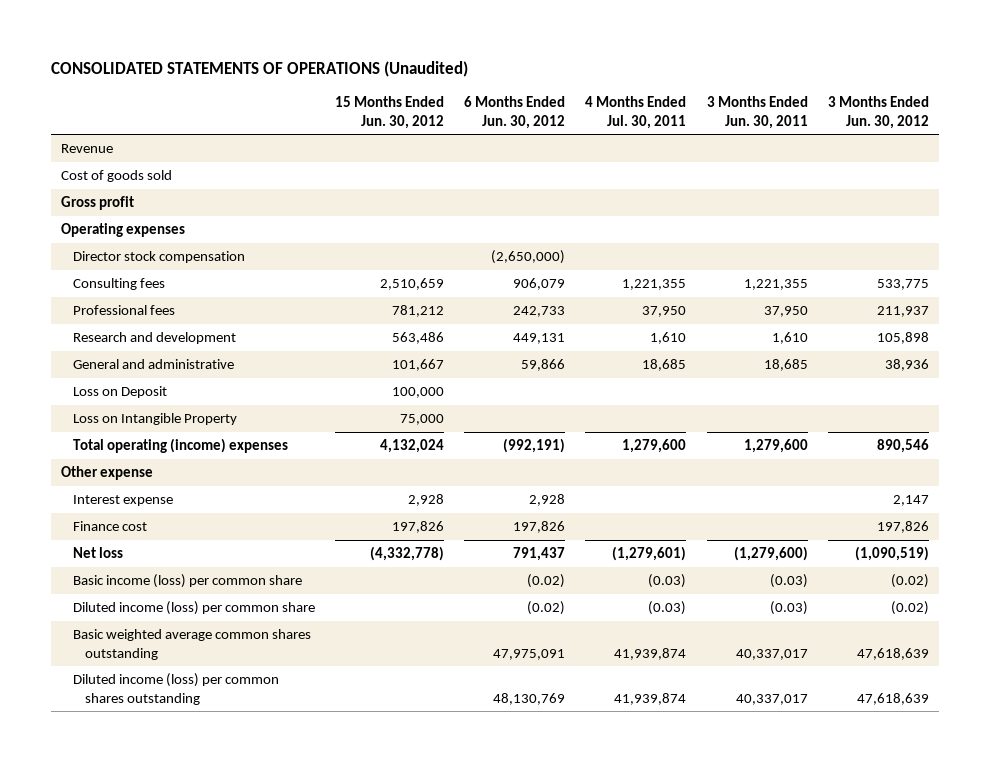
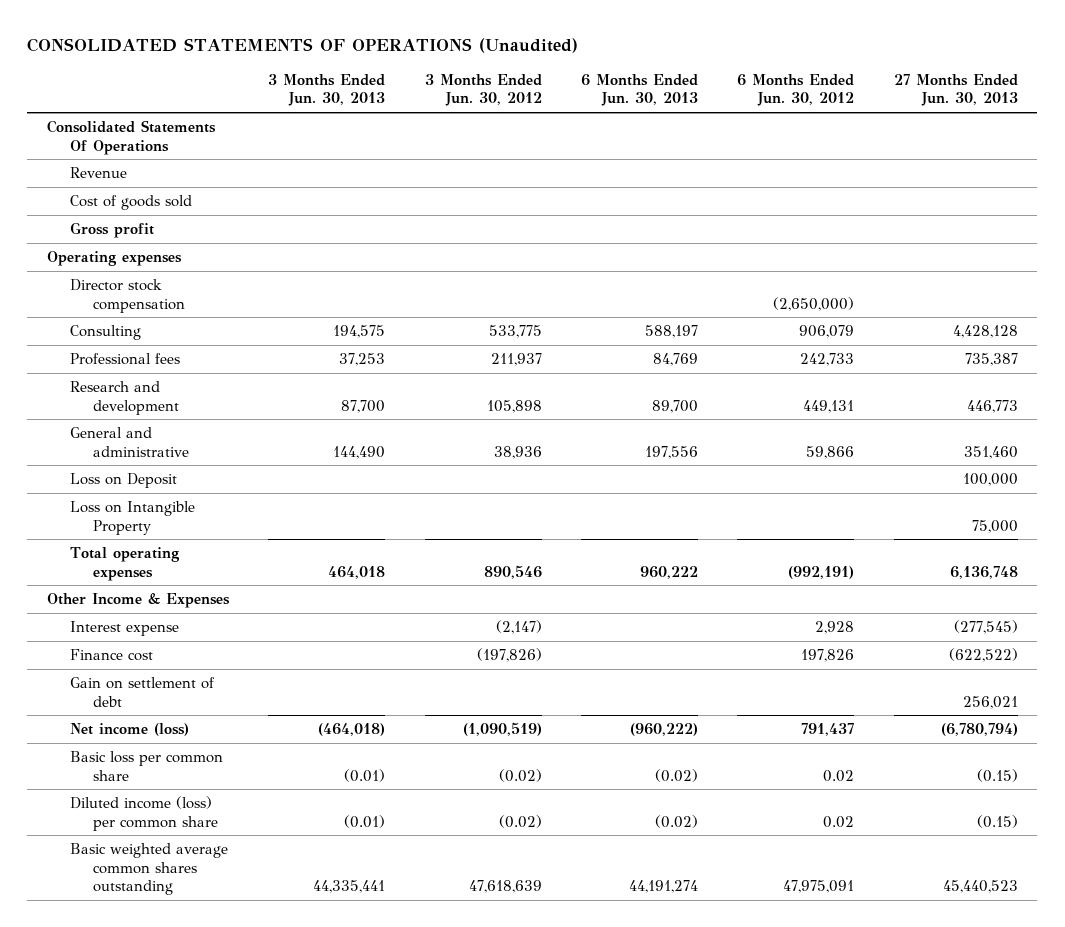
- | 15 Months Ended Jun. 30, 2012 | 6 Months Ended Jun. 30, 2012 | 4 Months Ended Jul. 30, 2011 | 3 Months Ended Jun. 30, 2011 | 3 Months Ended Jun. 30, 2012
+ | 3 Months Ended Jun. 30, 2013 | 3 Months Ended Jun. 30, 2012 | 6 Months Ended Jun. 30, 2013 | 6 Months Ended Jun. 30, 2012 | 27 Months Ended Jun. 30, 2013
+ Consolidated Statements Of Operations
- Consulting fees | 2,510,659 | 906,079 | 1,221,355 | 1,221,355 | 533,775
+ Consulting | 194,575 | 533,775 | 588,197 | 906,079 | 4,428,128
- Total operating (income) expenses | 4,132,024 | (992,191) | 1,279,600 | 1,279,600 | 890,546
- Other expense
- Interest expense | 2,928 | 2,928 | | | 2,147
- Finance cost | 197,826 | 197,826 | | | 197,826
- Net loss | (4,332,778) | 791,437 | (1,279,601) | (1,279,600) | (1,090,519)
- Basic income (loss) per common share | | (0.02) | (0.03) | (0.03) | (0.02)
- Diluted income (loss) per common share | | (0.02) | (0.03) | (0.03) | (0.02)
+ Total operating expenses | 464,018 | 890,546 | 960,222 | (992,191) | 6,136,748
+ Other Income & Expenses
+ Interest expense | | (2,147) | | 2,928 | (277,545)
+ Finance cost | | (197,826) | | 197,826 | (622,522)
+ Gain on settlement of debt | | | | | 256,021
+ Net income (loss) | (464,018) | (1,090,519) | (960,222) | 791,437 | (6,780,794)
+ Basic loss per common share | (0.01) | (0.02) | (0.02) | 0.02 | (0.15)
+ Diluted income (loss) per common share | (0.01) | (0.02) | (0.02) | 0.02 | (0.15)
- Diluted income (loss) per common shares outstanding | | 48,130,769 | 41,939,874 | 40,337,017 | 47,618,639

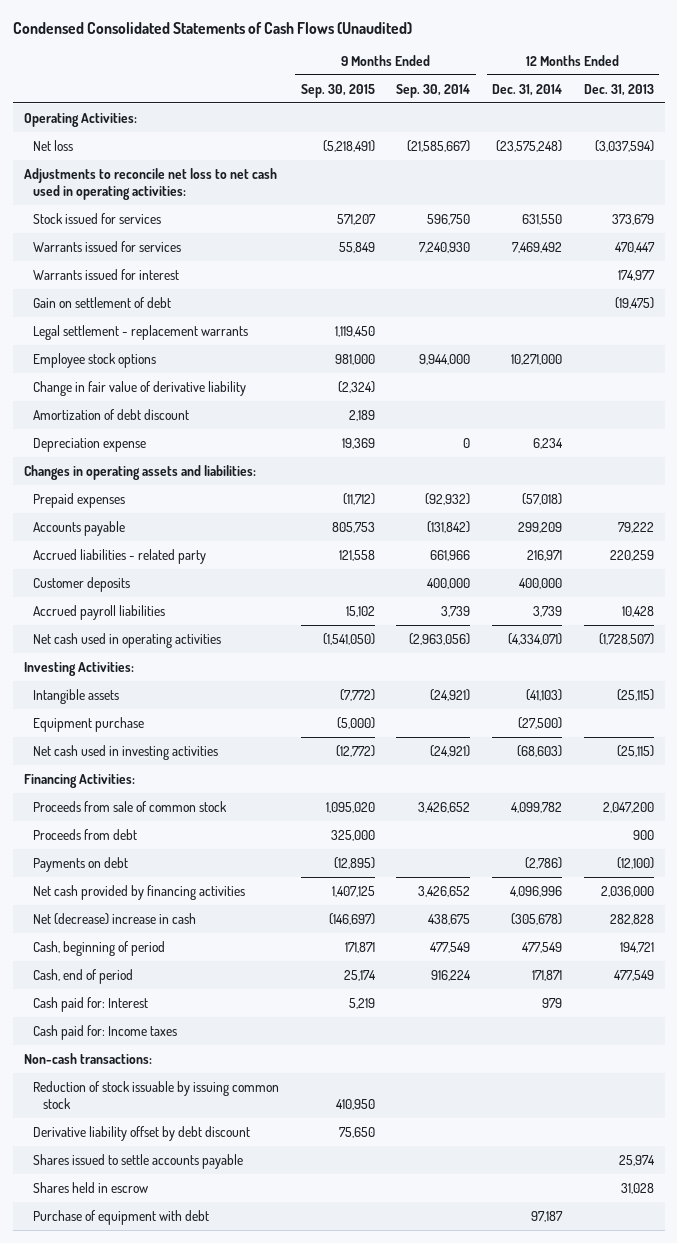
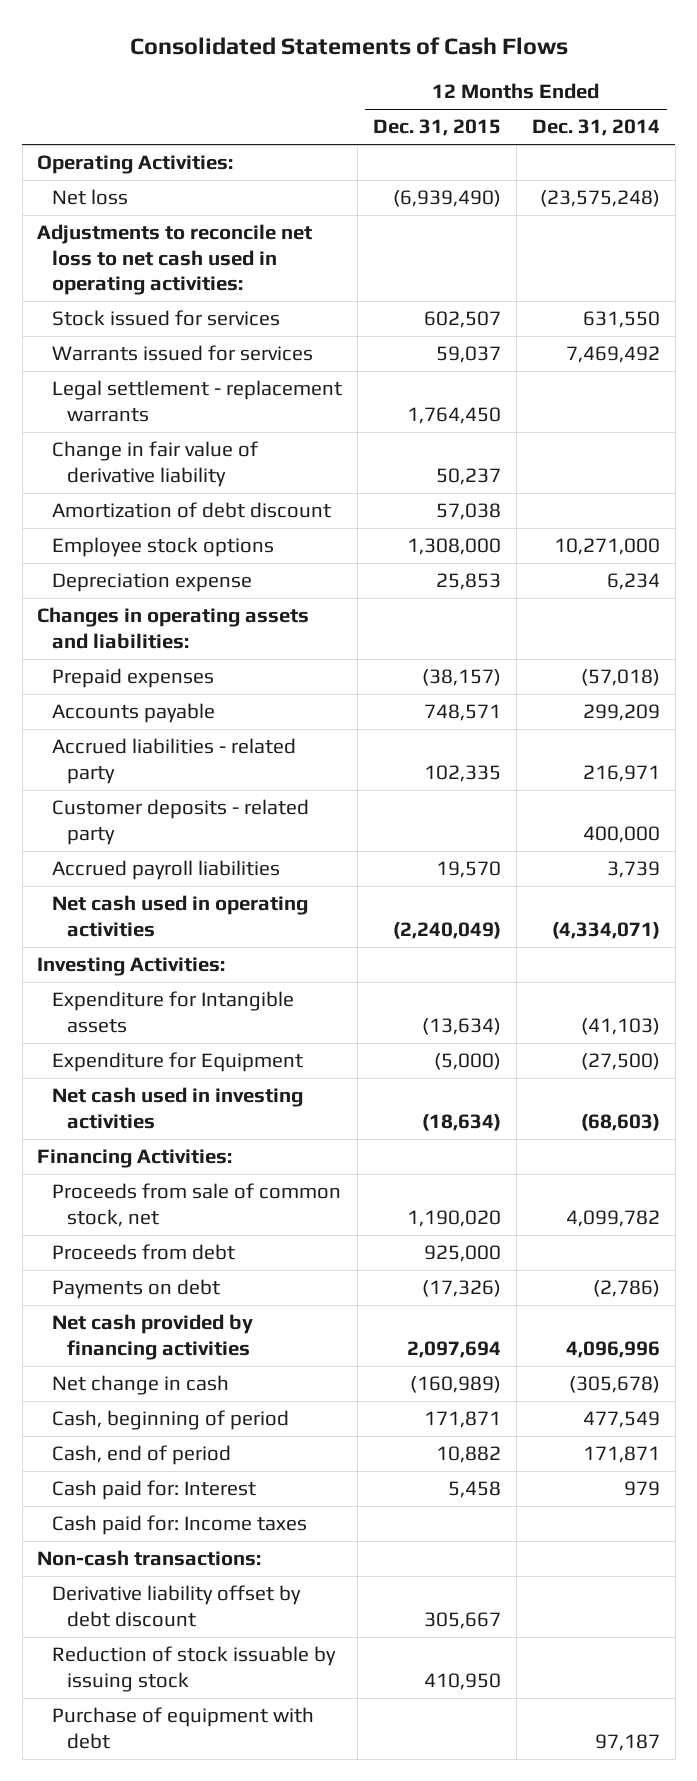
- Condensed Consolidated Statements of Cash Flows (Unaudited)
+ Consolidated Statements of Cash Flows
- | 9 Months Ended Sep. 30, 2015 | 9 Months Ended Sep. 30, 2014 | 12 Months Ended Dec. 31, 2014 | 12 Months Ended Dec. 31, 2013
+ | 12 Months Ended Dec. 31, 2015 | 12 Months Ended Dec. 31, 2014
- Warrants issued for interest | | | | 174,977
- Gain on settlement of debt | | | | (19,475)
moved down: Employee stock options | 1,308,000 | 10,271,000
- Customer deposits | | 400,000 | 400,000 |
+ Customer deposits - related party | | 400,000
- Intangible assets | (7,772) | (24,921) | (41,103) | (25,115)
- Equipment purchase | (5,000) | | (27,500) |
+ Expenditure for Intangible assets | (13,634) | (41,103)
+ Expenditure for Equipment | (5,000) | (27,500)
- Proceeds from sale of common stock | 1,095,020 | 3,426,652 | 4,099,782 | 2,047,200
+ Proceeds from sale of common stock, net | 1,190,020 | 4,099,782
- Net (decrease) increase in cash | (146,697) | 438,675 | (305,678) | 282,828
+ Net change in cash | (160,989) | (305,678)
- Reduction of stock issuable by issuing common stock | 410,950 | | |
- Shares issued to settle accounts payable | | | | 25,974
- Shares held in escrow | | | | 31,028
+ Reduction of stock issuable by issuing stock | 410,950 |

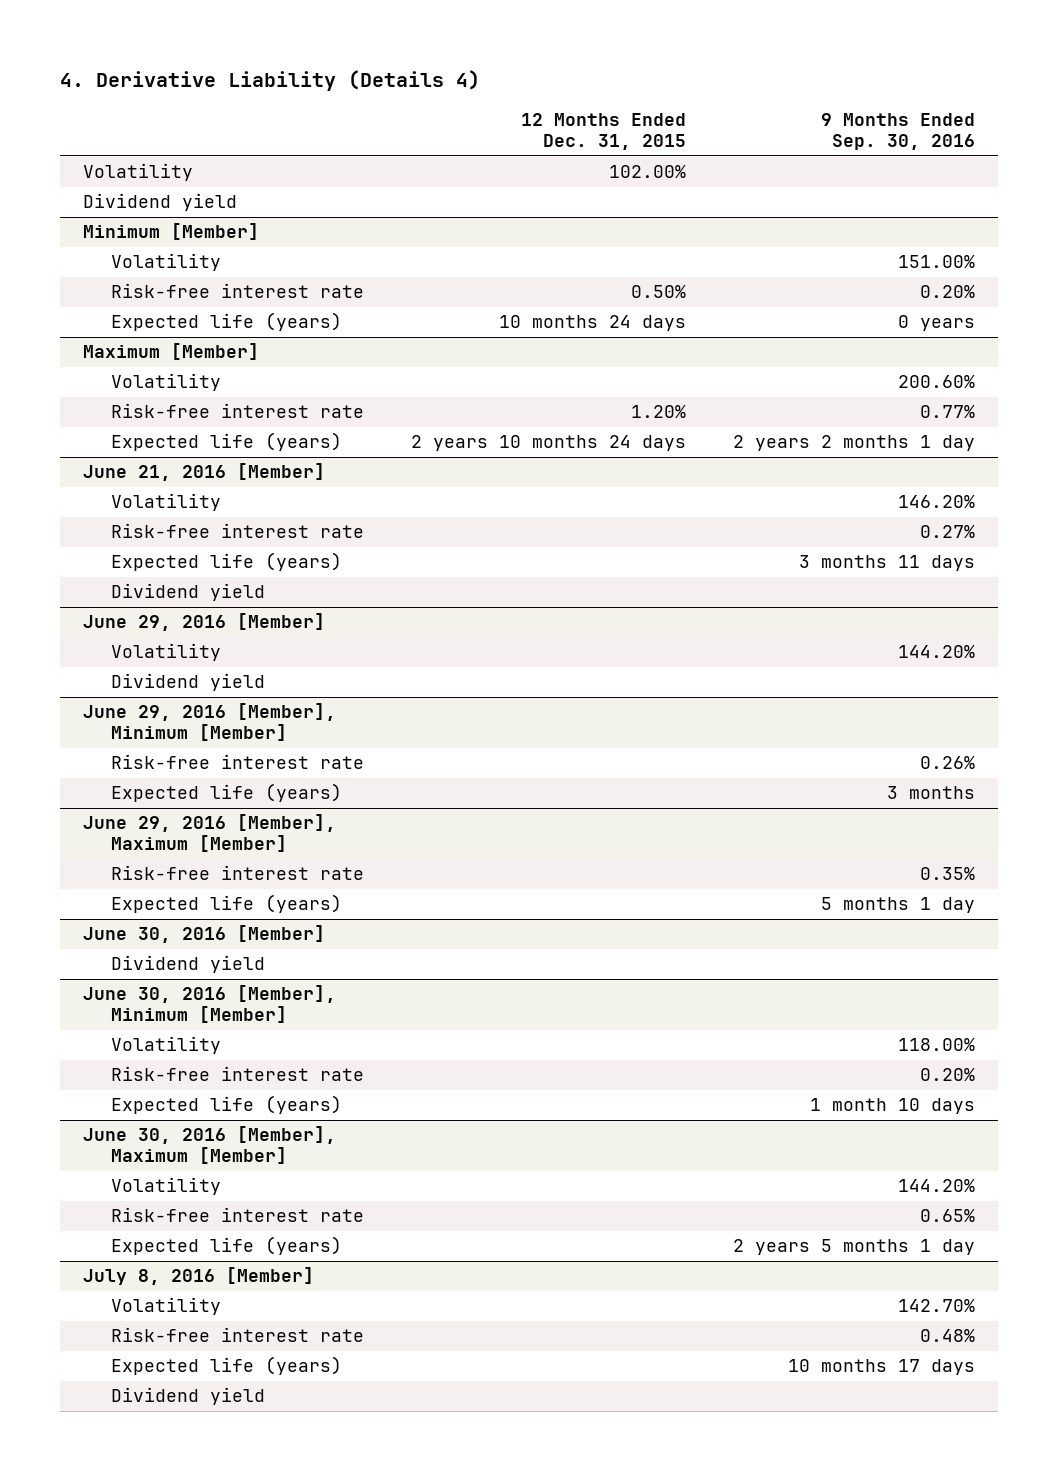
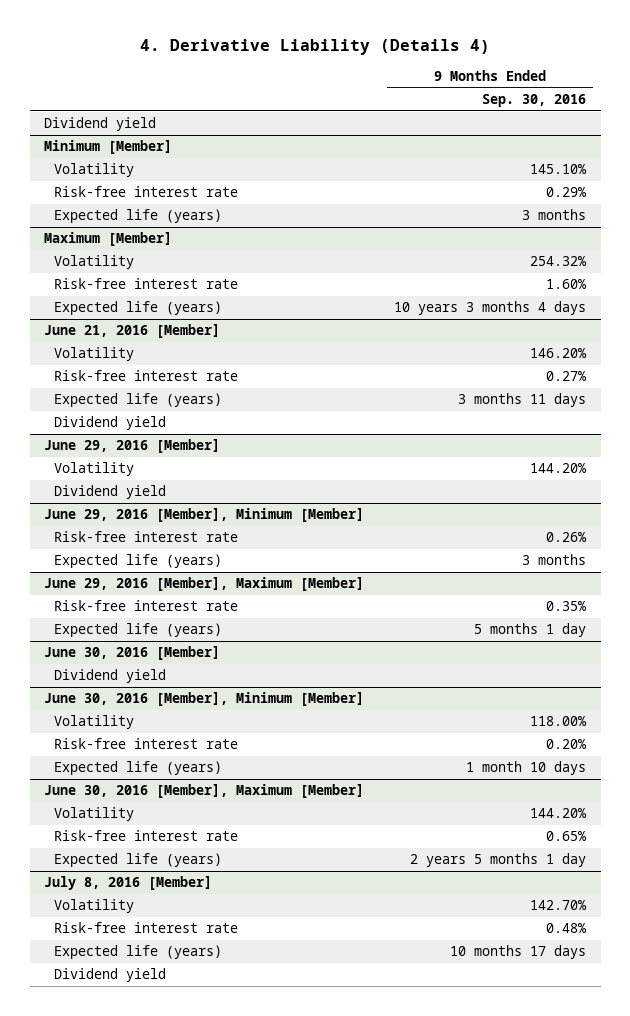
- | 12 Months Ended Dec. 31, 2015 | 9 Months Ended Sep. 30, 2016
+ | 9 Months Ended Sep. 30, 2016
- Volatility | 102.00% |
@ Minimum [Member]
- Volatility | | 151.00%
- Risk-free interest rate | 0.50% | 0.20%
- Expected life (years) | 10 months 24 days | 0 years
+ Volatility | 145.10%
+ Risk-free interest rate | 0.29%
+ Expected life (years) | 3 months
@ Maximum [Member]
- Volatility | | 200.60%
- Risk-free interest rate | 1.20% | 0.77%
- Expected life (years) | 2 years 10 months 24 days | 2 years 2 months 1 day
+ Volatility | 254.32%
+ Risk-free interest rate | 1.60%
+ Expected life (years) | 10 years 3 months 4 days

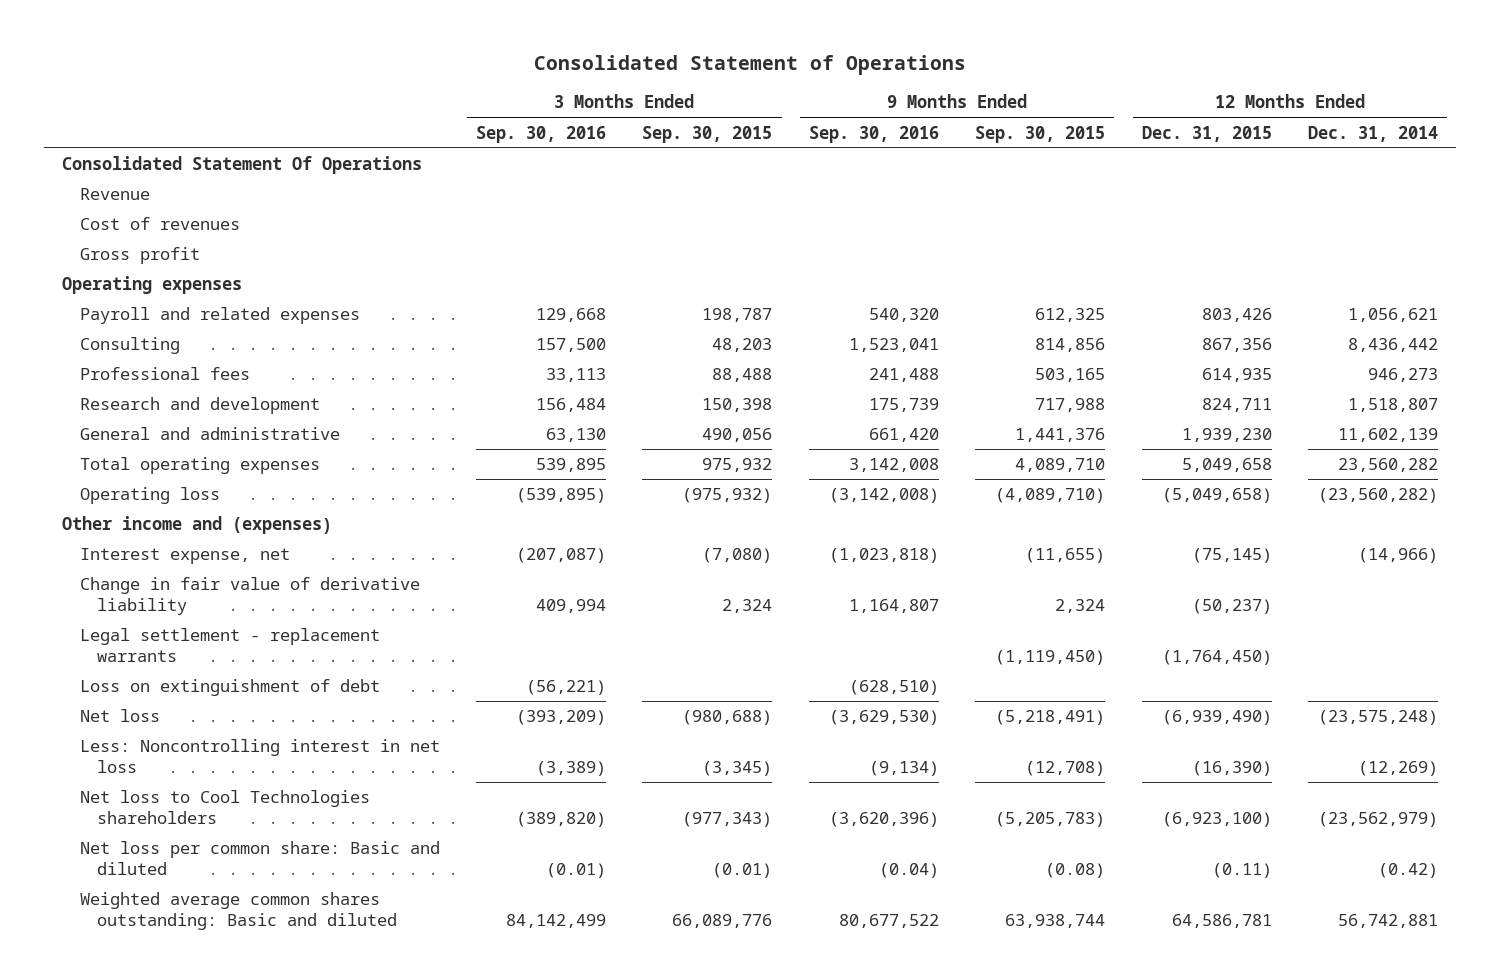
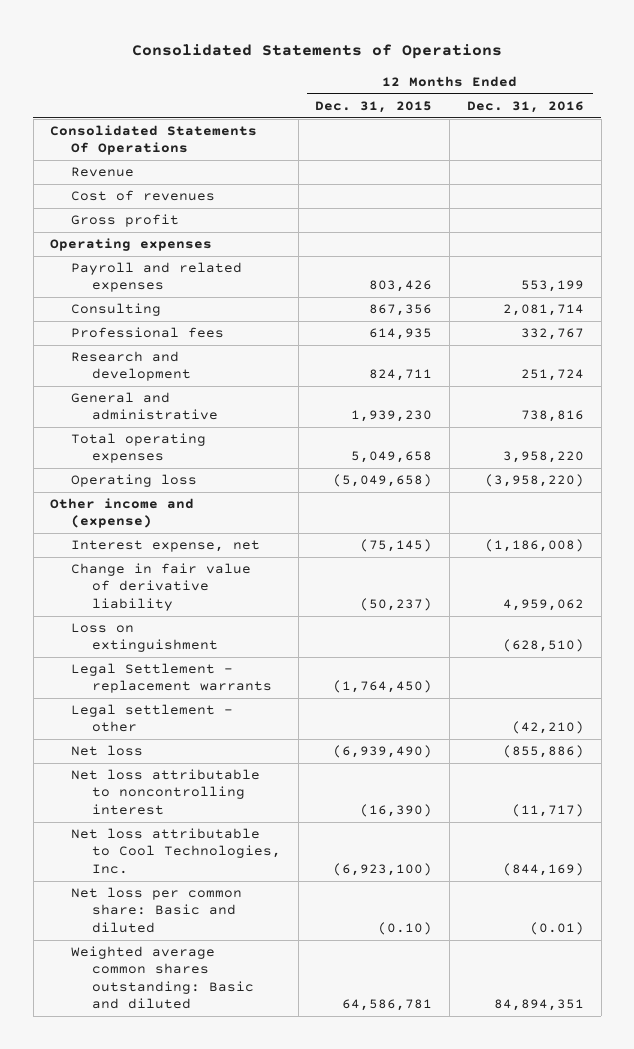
- Consolidated Statement of Operations
+ Consolidated Statements of Operations
- | 3 Months Ended Sep. 30, 2016 | 3 Months Ended Sep. 30, 2015 | 9 Months Ended Sep. 30, 2016 | 9 Months Ended Sep. 30, 2015 | 12 Months Ended Dec. 31, 2015 | 12 Months Ended Dec. 31, 2014
+ | 12 Months Ended Dec. 31, 2015 | 12 Months Ended Dec. 31, 2016
- Consolidated Statement Of Operations
+ Consolidated Statements Of Operations
- Other income and (expenses)
+ Other income and (expense)
- Legal settlement - replacement warrants | | | | (1,119,450) | (1,764,450) |
- Loss on extinguishment of debt | (56,221) | | (628,510) | | |
+ Loss on extinguishment | | (628,510)
+ Legal Settlement - replacement warrants | (1,764,450) |
+ Legal settlement - other | | (42,210)
- Less: Noncontrolling interest in net loss | (3,389) | (3,345) | (9,134) | (12,708) | (16,390) | (12,269)
- Net loss to Cool Technologies shareholders | (389,820) | (977,343) | (3,620,396) | (5,205,783) | (6,923,100) | (23,562,979)
- Net loss per common share: Basic and diluted | (0.01) | (0.01) | (0.04) | (0.08) | (0.11) | (0.42)
+ Net loss attributable to noncontrolling interest | (16,390) | (11,717)
+ Net loss attributable to Cool Technologies, Inc. | (6,923,100) | (844,169)
+ Net loss per common share: Basic and diluted | (0.10) | (0.01)

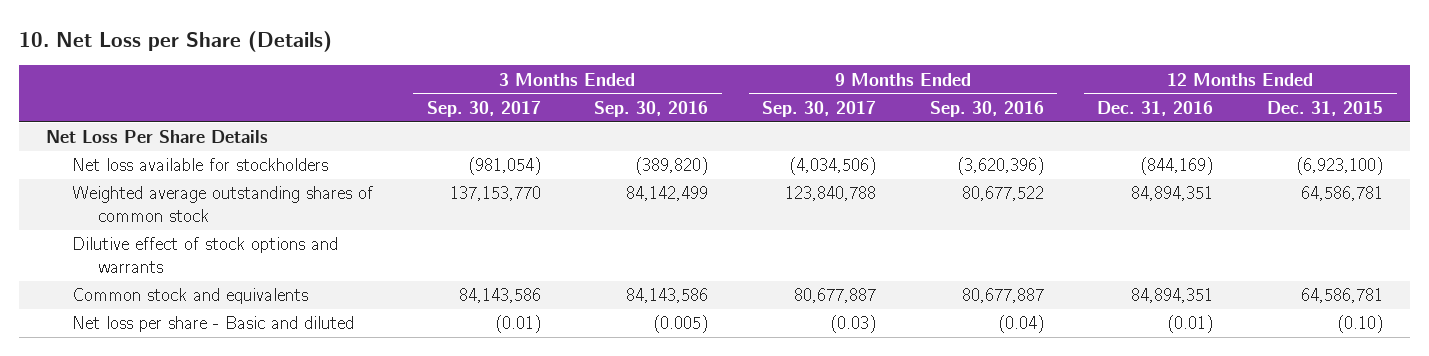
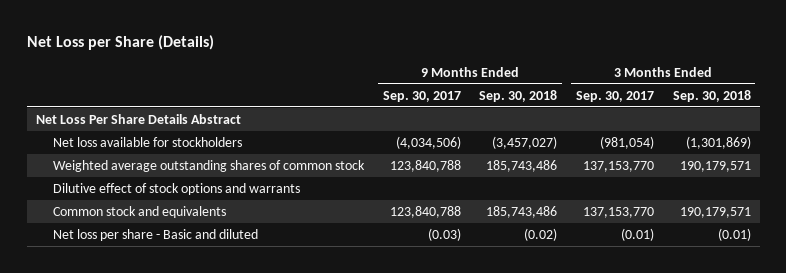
- 10. Net Loss per Share (Details)
+ Net Loss per Share (Details)
- | 3 Months Ended Sep. 30, 2017 | 3 Months Ended Sep. 30, 2016 | 9 Months Ended Sep. 30, 2017 | 9 Months Ended Sep. 30, 2016 | 12 Months Ended Dec. 31, 2016 | 12 Months Ended Dec. 31, 2015
+ | 9 Months Ended Sep. 30, 2017 | 9 Months Ended Sep. 30, 2018 | 3 Months Ended Sep. 30, 2017 | 3 Months Ended Sep. 30, 2018
- Net Loss Per Share Details
+ Net Loss Per Share Details Abstract
- Common stock and equivalents | 84,143,586 | 84,143,586 | 80,677,887 | 80,677,887 | 84,894,351 | 64,586,781
+ Common stock and equivalents | 123,840,788 | 185,743,486 | 137,153,770 | 190,179,571

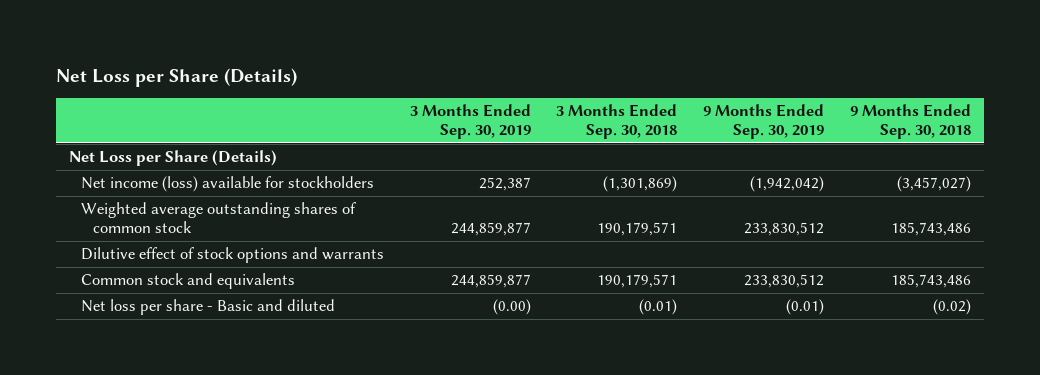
- | 9 Months Ended Sep. 30, 2017 | 9 Months Ended Sep. 30, 2018 | 3 Months Ended Sep. 30, 2017 | 3 Months Ended Sep. 30, 2018
+ | 3 Months Ended Sep. 30, 2019 | 3 Months Ended Sep. 30, 2018 | 9 Months Ended Sep. 30, 2019 | 9 Months Ended Sep. 30, 2018
- Net Loss Per Share Details Abstract
- Net loss available for stockholders | (4,034,506) | (3,457,027) | (981,054) | (1,301,869)
+ Net Loss per Share (Details)
+ Net income (loss) available for stockholders | 252,387 | (1,301,869) | (1,942,042) | (3,457,027)

